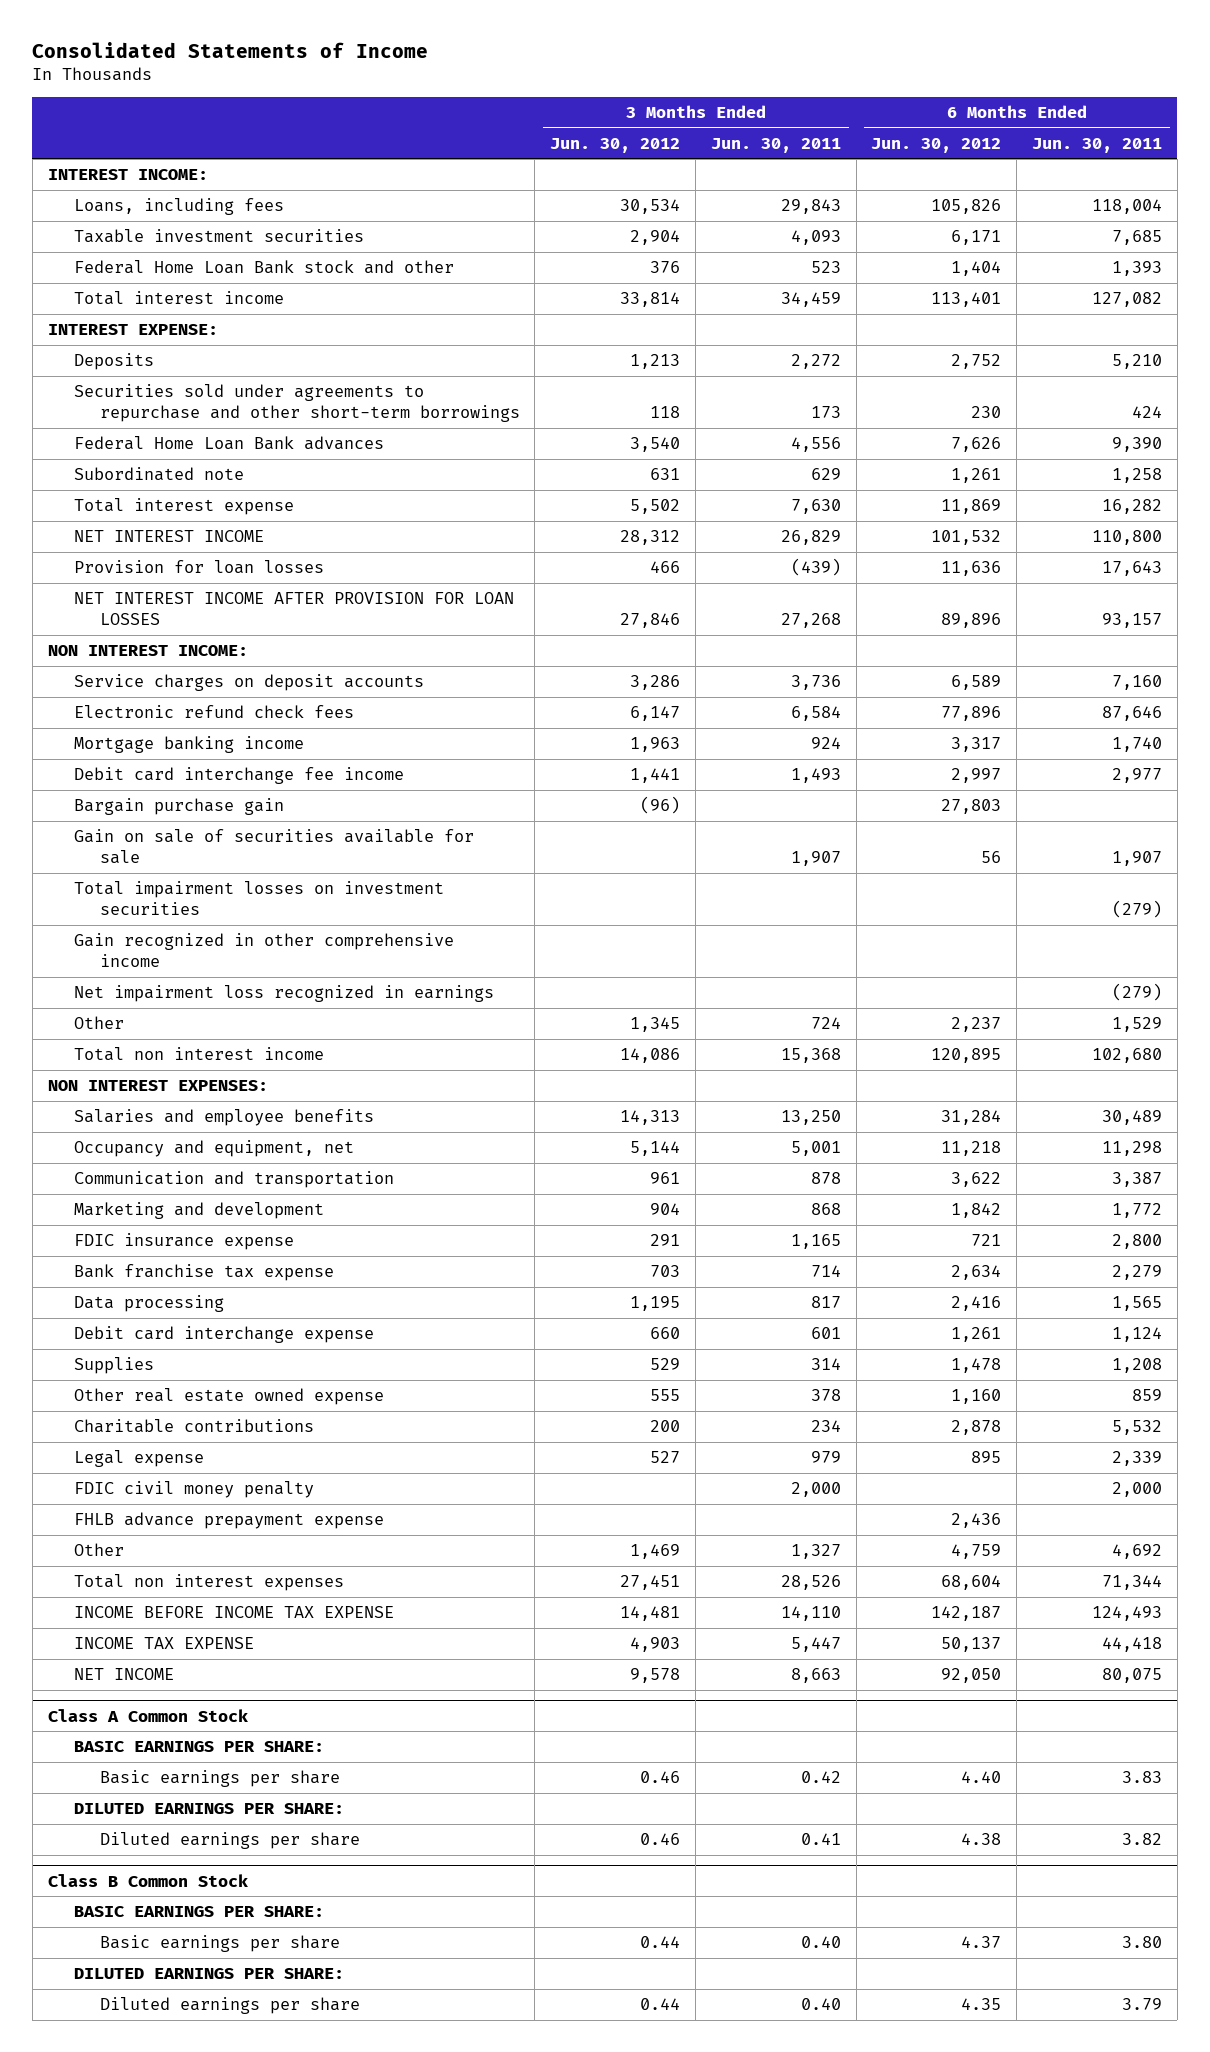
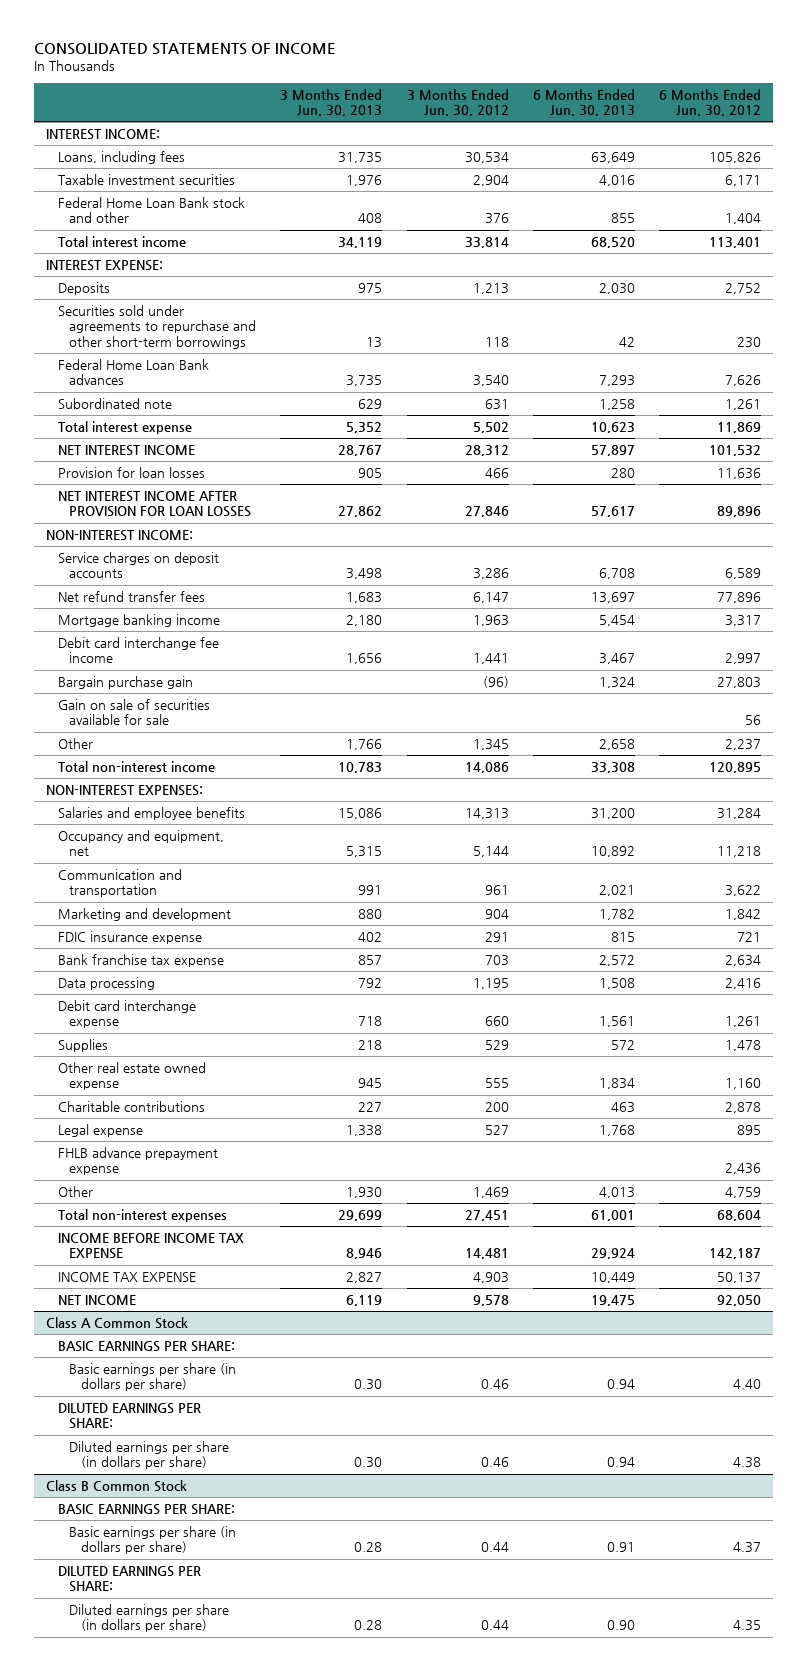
- Consolidated Statements of Income
+ CONSOLIDATED STATEMENTS OF INCOME
- | 3 Months Ended Jun. 30, 2012 | 3 Months Ended Jun. 30, 2011 | 6 Months Ended Jun. 30, 2012 | 6 Months Ended Jun. 30, 2011
+ | 3 Months Ended Jun. 30, 2013 | 3 Months Ended Jun. 30, 2012 | 6 Months Ended Jun. 30, 2013 | 6 Months Ended Jun. 30, 2012
- NON INTEREST INCOME:
+ NON-INTEREST INCOME:
- Electronic refund check fees | 6,147 | 6,584 | 77,896 | 87,646
+ Net refund transfer fees | 1,683 | 6,147 | 13,697 | 77,896
- Total impairment losses on investment securities | | | | (279)
- Gain recognized in other comprehensive income
- Net impairment loss recognized in earnings | | | | (279)
- Total non interest income | 14,086 | 15,368 | 120,895 | 102,680
- NON INTEREST EXPENSES:
+ Total non-interest income | 10,783 | 14,086 | 33,308 | 120,895
+ NON-INTEREST EXPENSES:
- FDIC civil money penalty | | 2,000 | | 2,000
- Total non interest expenses | 27,451 | 28,526 | 68,604 | 71,344
+ Total non-interest expenses | 29,699 | 27,451 | 61,001 | 68,604
@ Class A Common Stock
- Basic earnings per share | 0.46 | 0.42 | 4.40 | 3.83
+ Basic earnings per share (in dollars per share) | 0.30 | 0.46 | 0.94 | 4.40
- Diluted earnings per share | 0.46 | 0.41 | 4.38 | 3.82
+ Diluted earnings per share (in dollars per share) | 0.30 | 0.46 | 0.94 | 4.38
@ Class B Common Stock
- Basic earnings per share | 0.44 | 0.40 | 4.37 | 3.80
+ Basic earnings per share (in dollars per share) | 0.28 | 0.44 | 0.91 | 4.37
- Diluted earnings per share | 0.44 | 0.40 | 4.35 | 3.79
+ Diluted earnings per share (in dollars per share) | 0.28 | 0.44 | 0.90 | 4.35

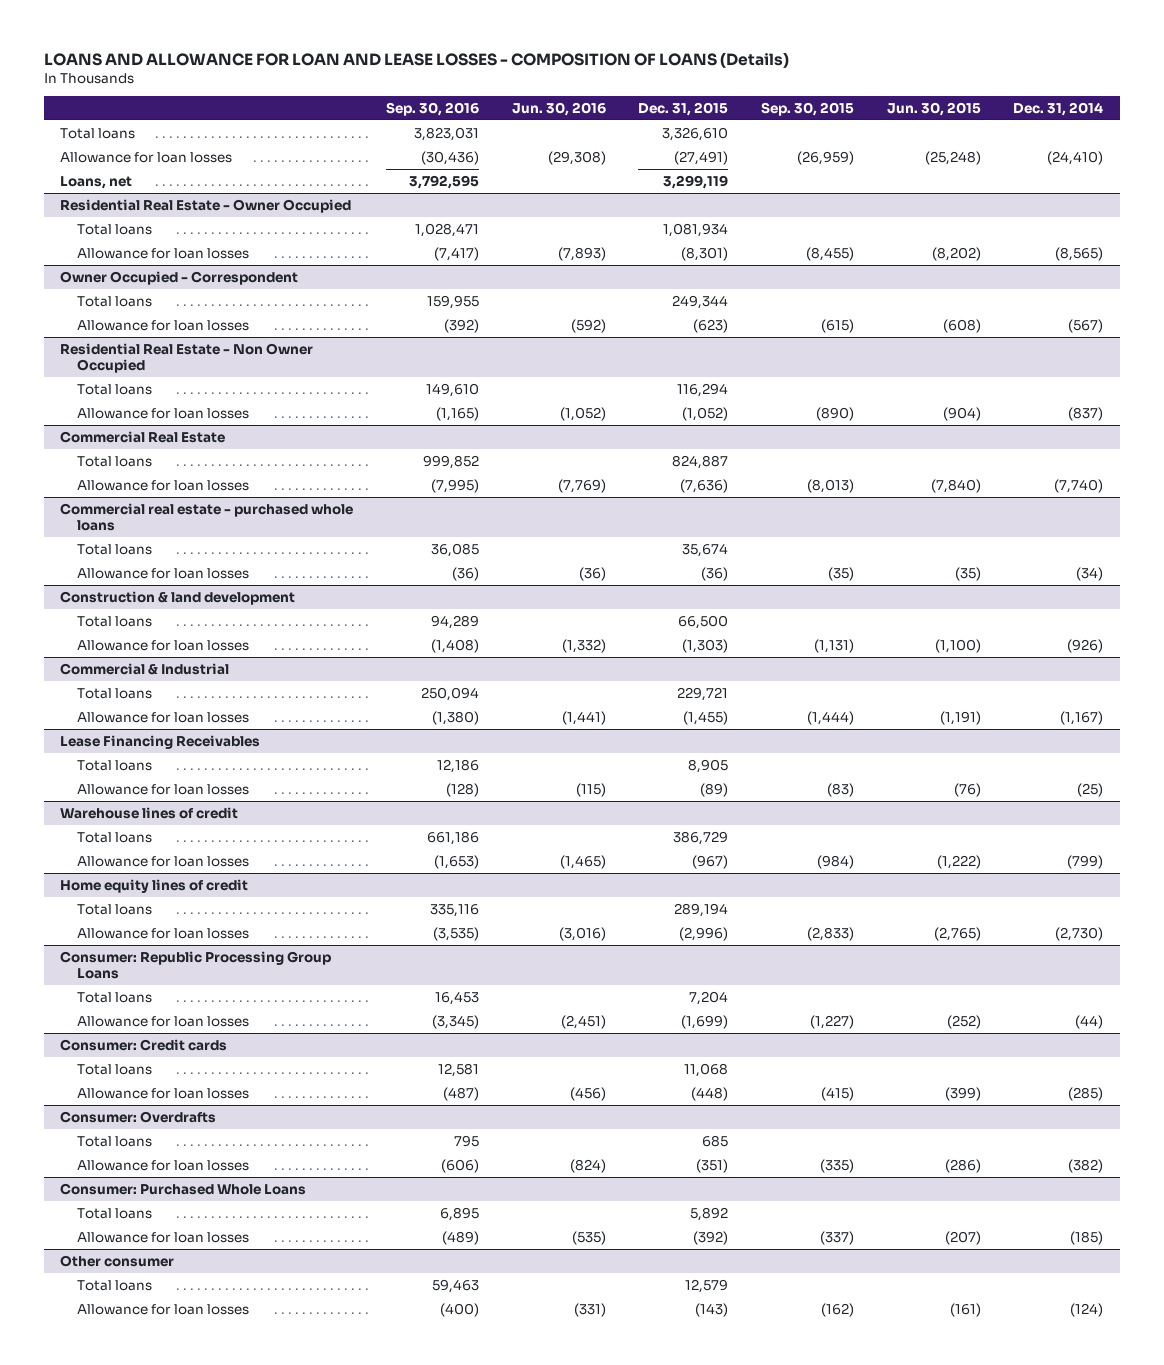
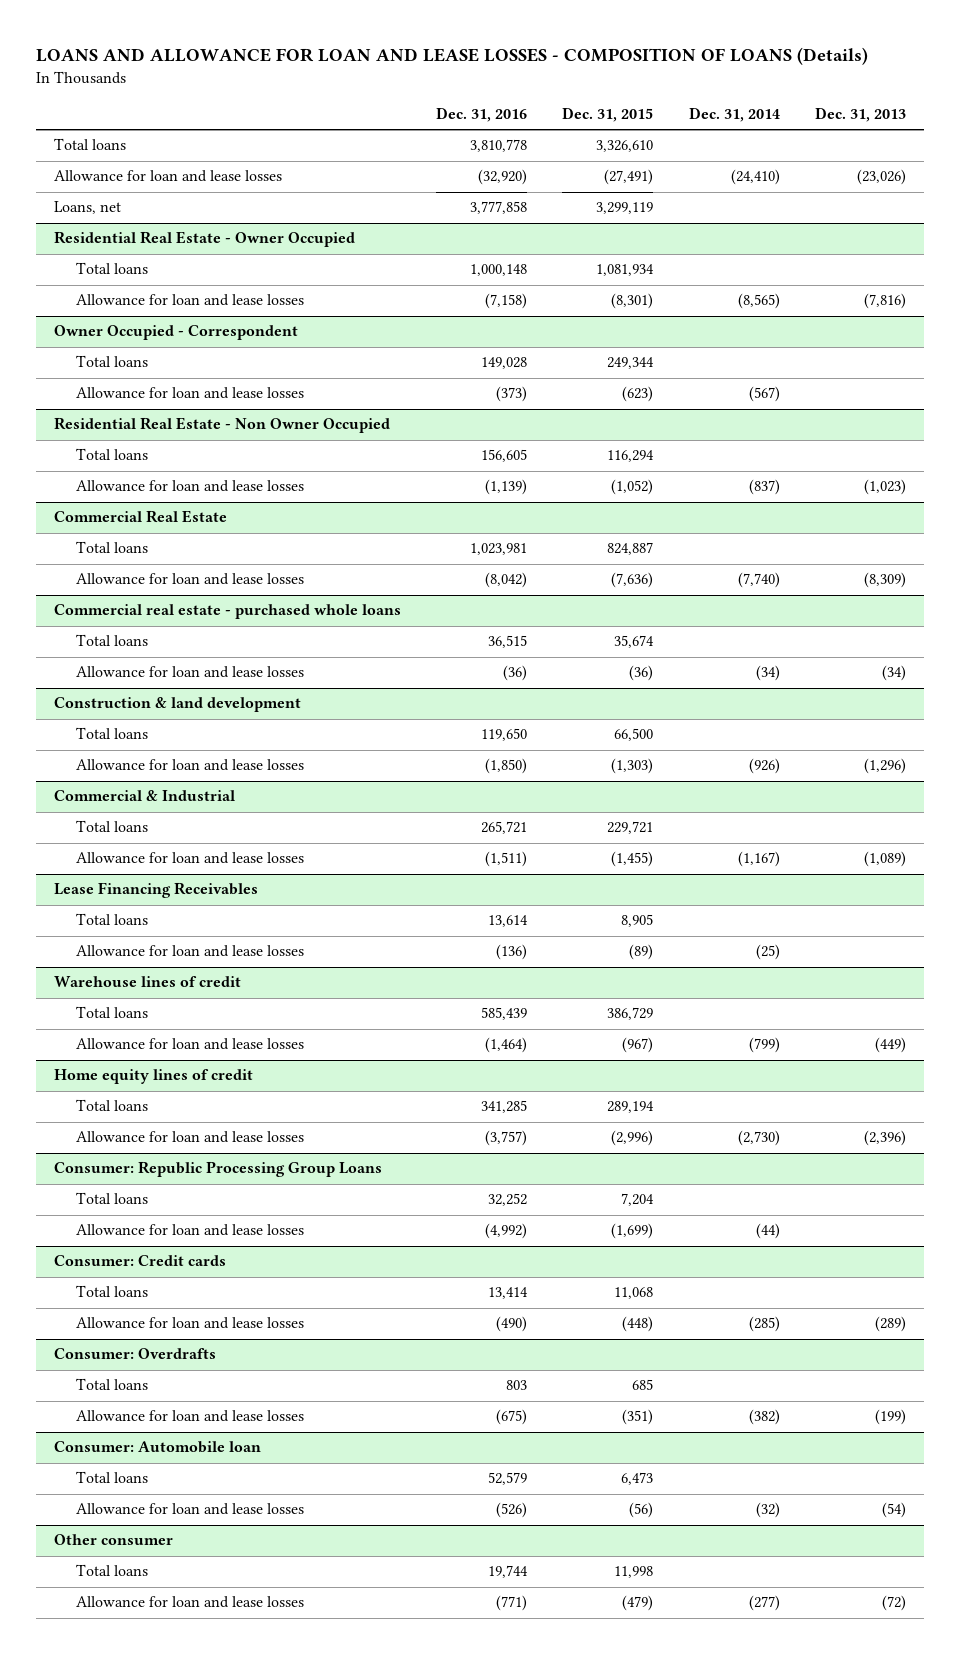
- | Sep. 30, 2016 | Jun. 30, 2016 | Dec. 31, 2015 | Sep. 30, 2015 | Jun. 30, 2015 | Dec. 31, 2014
+ | Dec. 31, 2016 | Dec. 31, 2015 | Dec. 31, 2014 | Dec. 31, 2013
- Allowance for loan losses | (30,436) | (29,308) | (27,491) | (26,959) | (25,248) | (24,410)
+ Allowance for loan and lease losses | (32,920) | (27,491) | (24,410) | (23,026)
@ Residential Real Estate - Owner Occupied
- Allowance for loan losses | (7,417) | (7,893) | (8,301) | (8,455) | (8,202) | (8,565)
+ Allowance for loan and lease losses | (7,158) | (8,301) | (8,565) | (7,816)
@ Owner Occupied - Correspondent
- Allowance for loan losses | (392) | (592) | (623) | (615) | (608) | (567)
+ Allowance for loan and lease losses | (373) | (623) | (567) |
@ Residential Real Estate - Non Owner Occupied
- Allowance for loan losses | (1,165) | (1,052) | (1,052) | (890) | (904) | (837)
+ Allowance for loan and lease losses | (1,139) | (1,052) | (837) | (1,023)
@ Commercial Real Estate
- Allowance for loan losses | (7,995) | (7,769) | (7,636) | (8,013) | (7,840) | (7,740)
+ Allowance for loan and lease losses | (8,042) | (7,636) | (7,740) | (8,309)
@ Commercial real estate - purchased whole loans
- Allowance for loan losses | (36) | (36) | (36) | (35) | (35) | (34)
+ Allowance for loan and lease losses | (36) | (36) | (34) | (34)
@ Construction & land development
- Allowance for loan losses | (1,408) | (1,332) | (1,303) | (1,131) | (1,100) | (926)
+ Allowance for loan and lease losses | (1,850) | (1,303) | (926) | (1,296)
@ Commercial & Industrial
- Allowance for loan losses | (1,380) | (1,441) | (1,455) | (1,444) | (1,191) | (1,167)
+ Allowance for loan and lease losses | (1,511) | (1,455) | (1,167) | (1,089)
@ Lease Financing Receivables
- Allowance for loan losses | (128) | (115) | (89) | (83) | (76) | (25)
+ Allowance for loan and lease losses | (136) | (89) | (25) |
@ Warehouse lines of credit
- Allowance for loan losses | (1,653) | (1,465) | (967) | (984) | (1,222) | (799)
+ Allowance for loan and lease losses | (1,464) | (967) | (799) | (449)
@ Home equity lines of credit
- Allowance for loan losses | (3,535) | (3,016) | (2,996) | (2,833) | (2,765) | (2,730)
+ Allowance for loan and lease losses | (3,757) | (2,996) | (2,730) | (2,396)
@ Consumer: Republic Processing Group Loans
- Allowance for loan losses | (3,345) | (2,451) | (1,699) | (1,227) | (252) | (44)
+ Allowance for loan and lease losses | (4,992) | (1,699) | (44) |
@ Consumer: Credit cards
- Allowance for loan losses | (487) | (456) | (448) | (415) | (399) | (285)
+ Allowance for loan and lease losses | (490) | (448) | (285) | (289)
@ Consumer: Overdrafts
- Allowance for loan losses | (606) | (824) | (351) | (335) | (286) | (382)
- Consumer: Purchased Whole Loans
- Total loans | 6,895 | | 5,892 | | |
- Allowance for loan losses | (489) | (535) | (392) | (337) | (207) | (185)
@ Consumer: Overdrafts
+ Allowance for loan and lease losses | (675) | (351) | (382) | (199)
+ Consumer: Automobile loan
+ Total loans | 52,579 | 6,473 | |
+ Allowance for loan and lease losses | (526) | (56) | (32) | (54)
@ Other consumer
- Total loans | 59,463 | | 12,579 | | |
- Allowance for loan losses | (400) | (331) | (143) | (162) | (161) | (124)
+ Total loans | 19,744 | 11,998 | |
+ Allowance for loan and lease losses | (771) | (479) | (277) | (72)

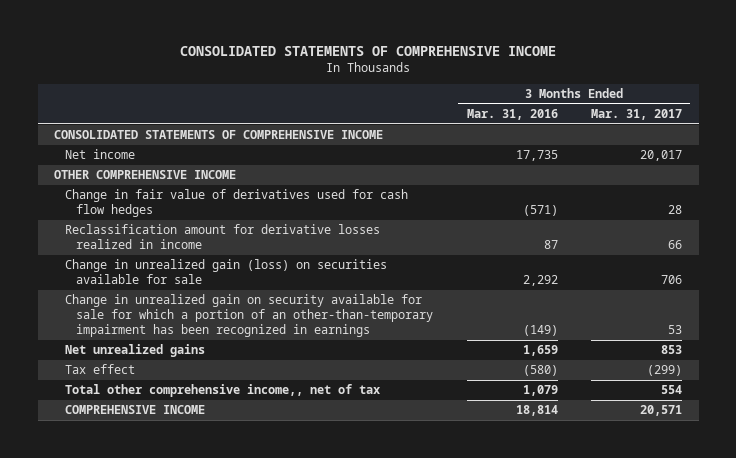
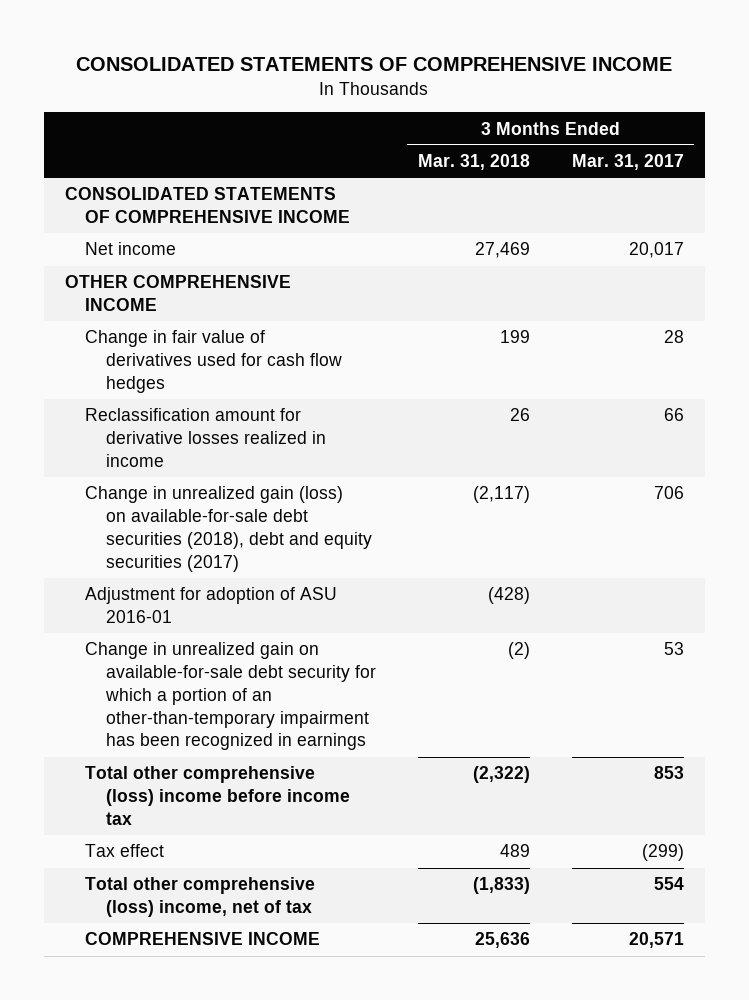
- | 3 Months Ended Mar. 31, 2016 | 3 Months Ended Mar. 31, 2017
+ | 3 Months Ended Mar. 31, 2018 | 3 Months Ended Mar. 31, 2017
- Change in unrealized gain (loss) on securities available for sale | 2,292 | 706
- Change in unrealized gain on security available for sale for which a portion of an other-than-temporary impairment has been recognized in earnings | (149) | 53
- Net unrealized gains | 1,659 | 853
+ Change in unrealized gain (loss) on available-for-sale debt securities (2018), debt and equity securities (2017) | (2,117) | 706
+ Adjustment for adoption of ASU 2016-01 | (428) |
+ Change in unrealized gain on available-for-sale debt security for which a portion of an other-than-temporary impairment has been recognized in earnings | (2) | 53
+ Total other comprehensive (loss) income before income tax | (2,322) | 853
- Total other comprehensive income,, net of tax | 1,079 | 554
+ Total other comprehensive (loss) income, net of tax | (1,833) | 554

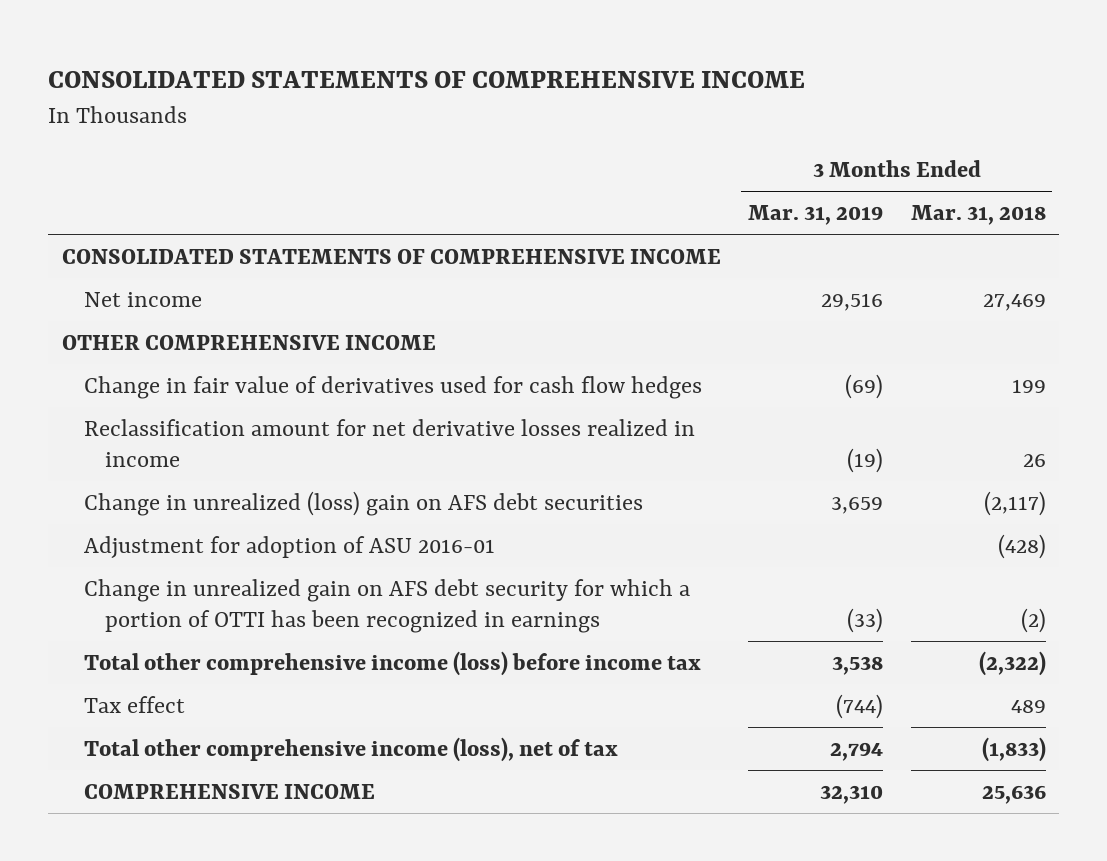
- | 3 Months Ended Mar. 31, 2018 | 3 Months Ended Mar. 31, 2017
+ | 3 Months Ended Mar. 31, 2019 | 3 Months Ended Mar. 31, 2018
- Reclassification amount for derivative losses realized in income | 26 | 66
- Change in unrealized gain (loss) on available-for-sale debt securities (2018), debt and equity securities (2017) | (2,117) | 706
+ Reclassification amount for net derivative losses realized in income | (19) | 26
+ Change in unrealized (loss) gain on AFS debt securities | 3,659 | (2,117)
- Change in unrealized gain on available-for-sale debt security for which a portion of an other-than-temporary impairment has been recognized in earnings | (2) | 53
- Total other comprehensive (loss) income before income tax | (2,322) | 853
+ Change in unrealized gain on AFS debt security for which a portion of OTTI has been recognized in earnings | (33) | (2)
+ Total other comprehensive income (loss) before income tax | 3,538 | (2,322)
- Total other comprehensive (loss) income, net of tax | (1,833) | 554
+ Total other comprehensive income (loss), net of tax | 2,794 | (1,833)

